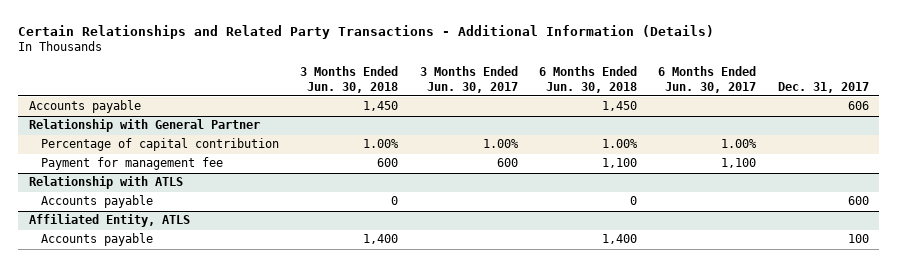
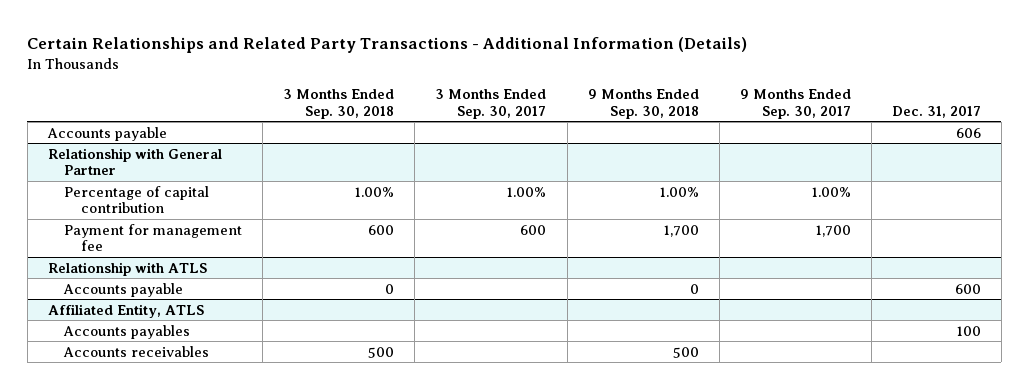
- | 3 Months Ended Jun. 30, 2018 | 3 Months Ended Jun. 30, 2017 | 6 Months Ended Jun. 30, 2018 | 6 Months Ended Jun. 30, 2017 | Dec. 31, 2017
+ | 3 Months Ended Sep. 30, 2018 | 3 Months Ended Sep. 30, 2017 | 9 Months Ended Sep. 30, 2018 | 9 Months Ended Sep. 30, 2017 | Dec. 31, 2017
@ Affiliated Entity, ATLS
- Accounts payable | 1,400 | | 1,400 | | 100
+ Accounts payables | | | | | 100
+ Accounts receivables | 500 | | 500 | |

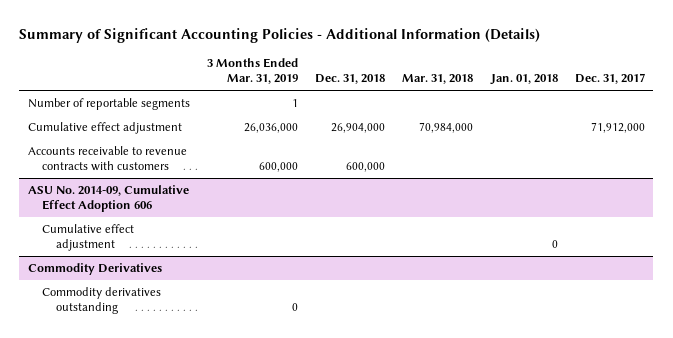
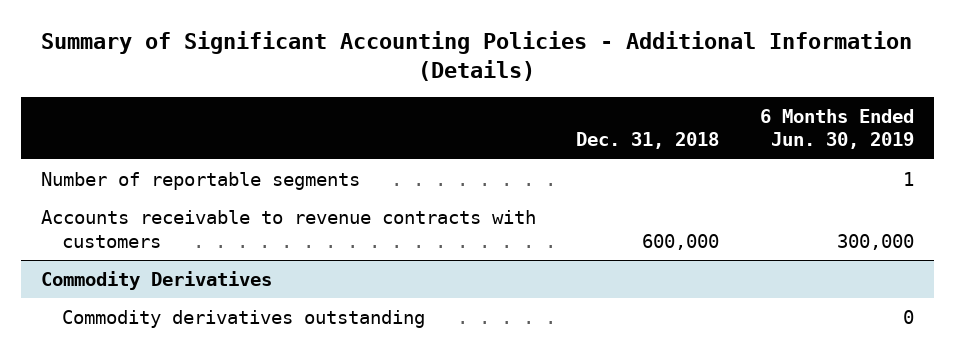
- | 3 Months Ended Mar. 31, 2019 | Dec. 31, 2018 | Mar. 31, 2018 | Jan. 01, 2018 | Dec. 31, 2017
+ | Dec. 31, 2018 | 6 Months Ended Jun. 30, 2019
- Cumulative effect adjustment | 26,036,000 | 26,904,000 | 70,984,000 | | 71,912,000
- ASU No. 2014-09, Cumulative Effect Adoption 606
- Cumulative effect adjustment | | | | 0 |

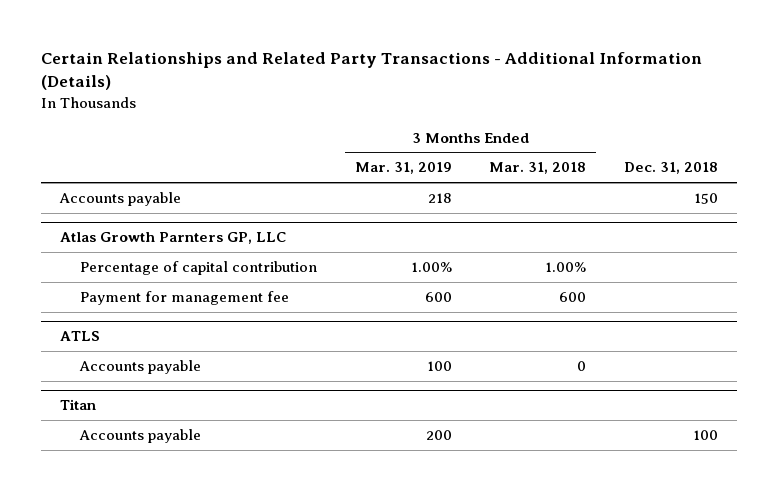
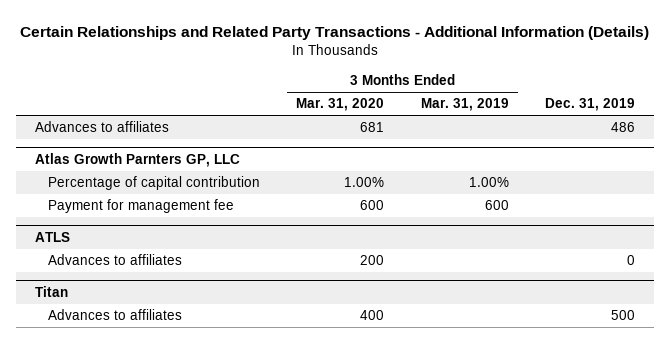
- | 3 Months Ended Mar. 31, 2019 | 3 Months Ended Mar. 31, 2018 | Dec. 31, 2018
+ | 3 Months Ended Mar. 31, 2020 | 3 Months Ended Mar. 31, 2019 | Dec. 31, 2019
- Accounts payable | 218 | | 150
+ Advances to affiliates | 681 | | 486
@ ATLS
- Accounts payable | 100 | 0 |
+ Advances to affiliates | 200 | | 0
@ Titan
- Accounts payable | 200 | | 100
+ Advances to affiliates | 400 | | 500

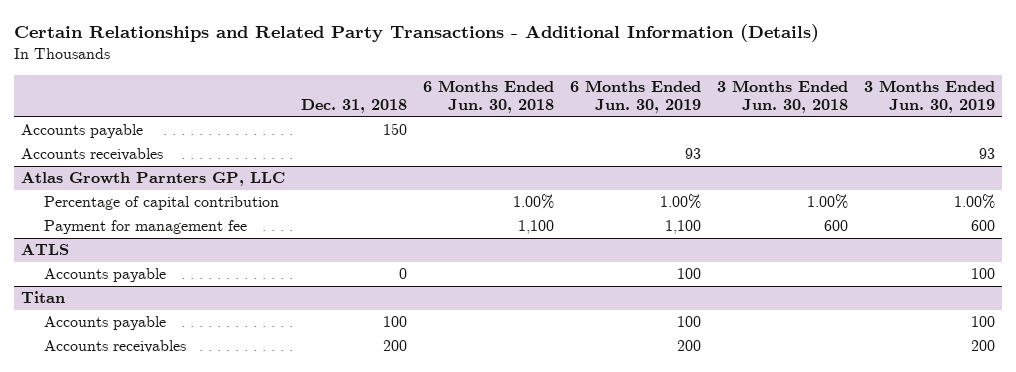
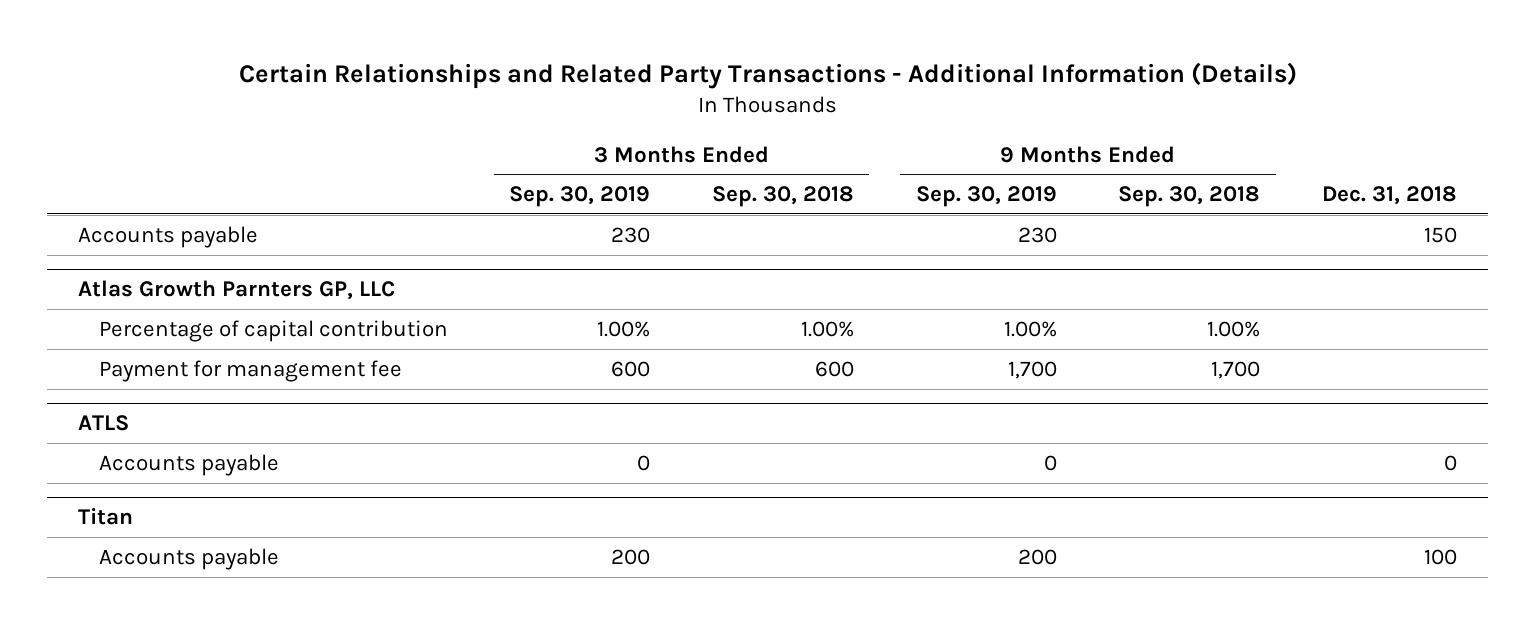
- | Dec. 31, 2018 | 6 Months Ended Jun. 30, 2018 | 6 Months Ended Jun. 30, 2019 | 3 Months Ended Jun. 30, 2018 | 3 Months Ended Jun. 30, 2019
+ | 3 Months Ended Sep. 30, 2019 | 3 Months Ended Sep. 30, 2018 | 9 Months Ended Sep. 30, 2019 | 9 Months Ended Sep. 30, 2018 | Dec. 31, 2018
- Accounts receivables | | | 93 | | 93
@ Titan
- Accounts receivables | 200 | | 200 | | 200

